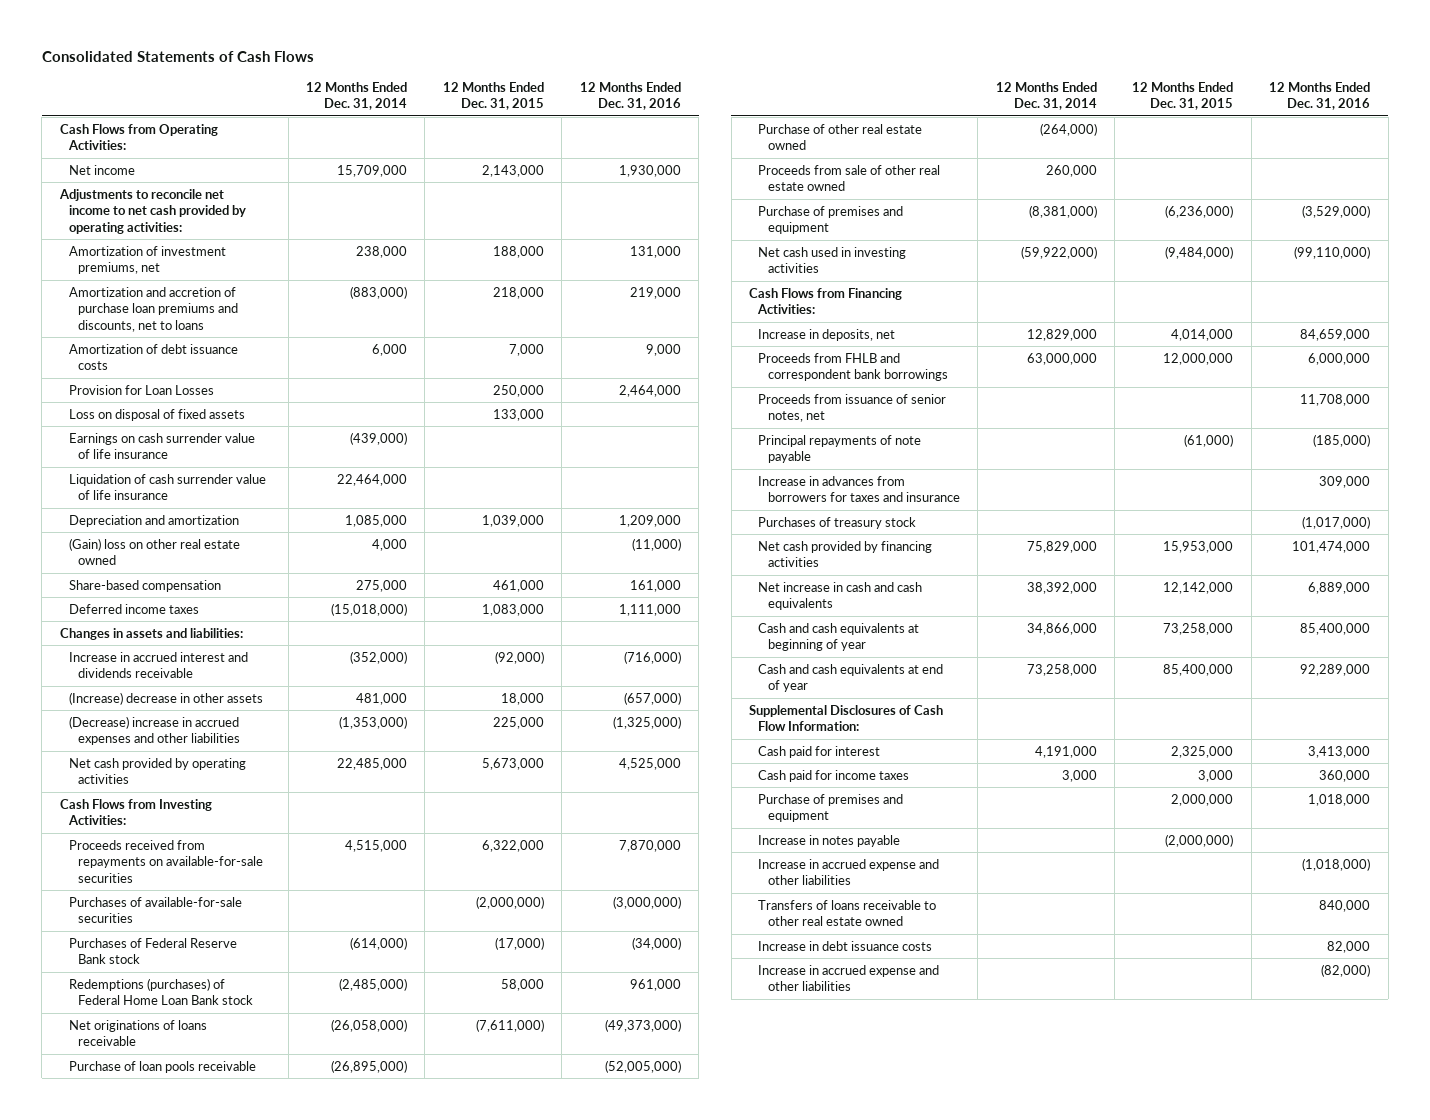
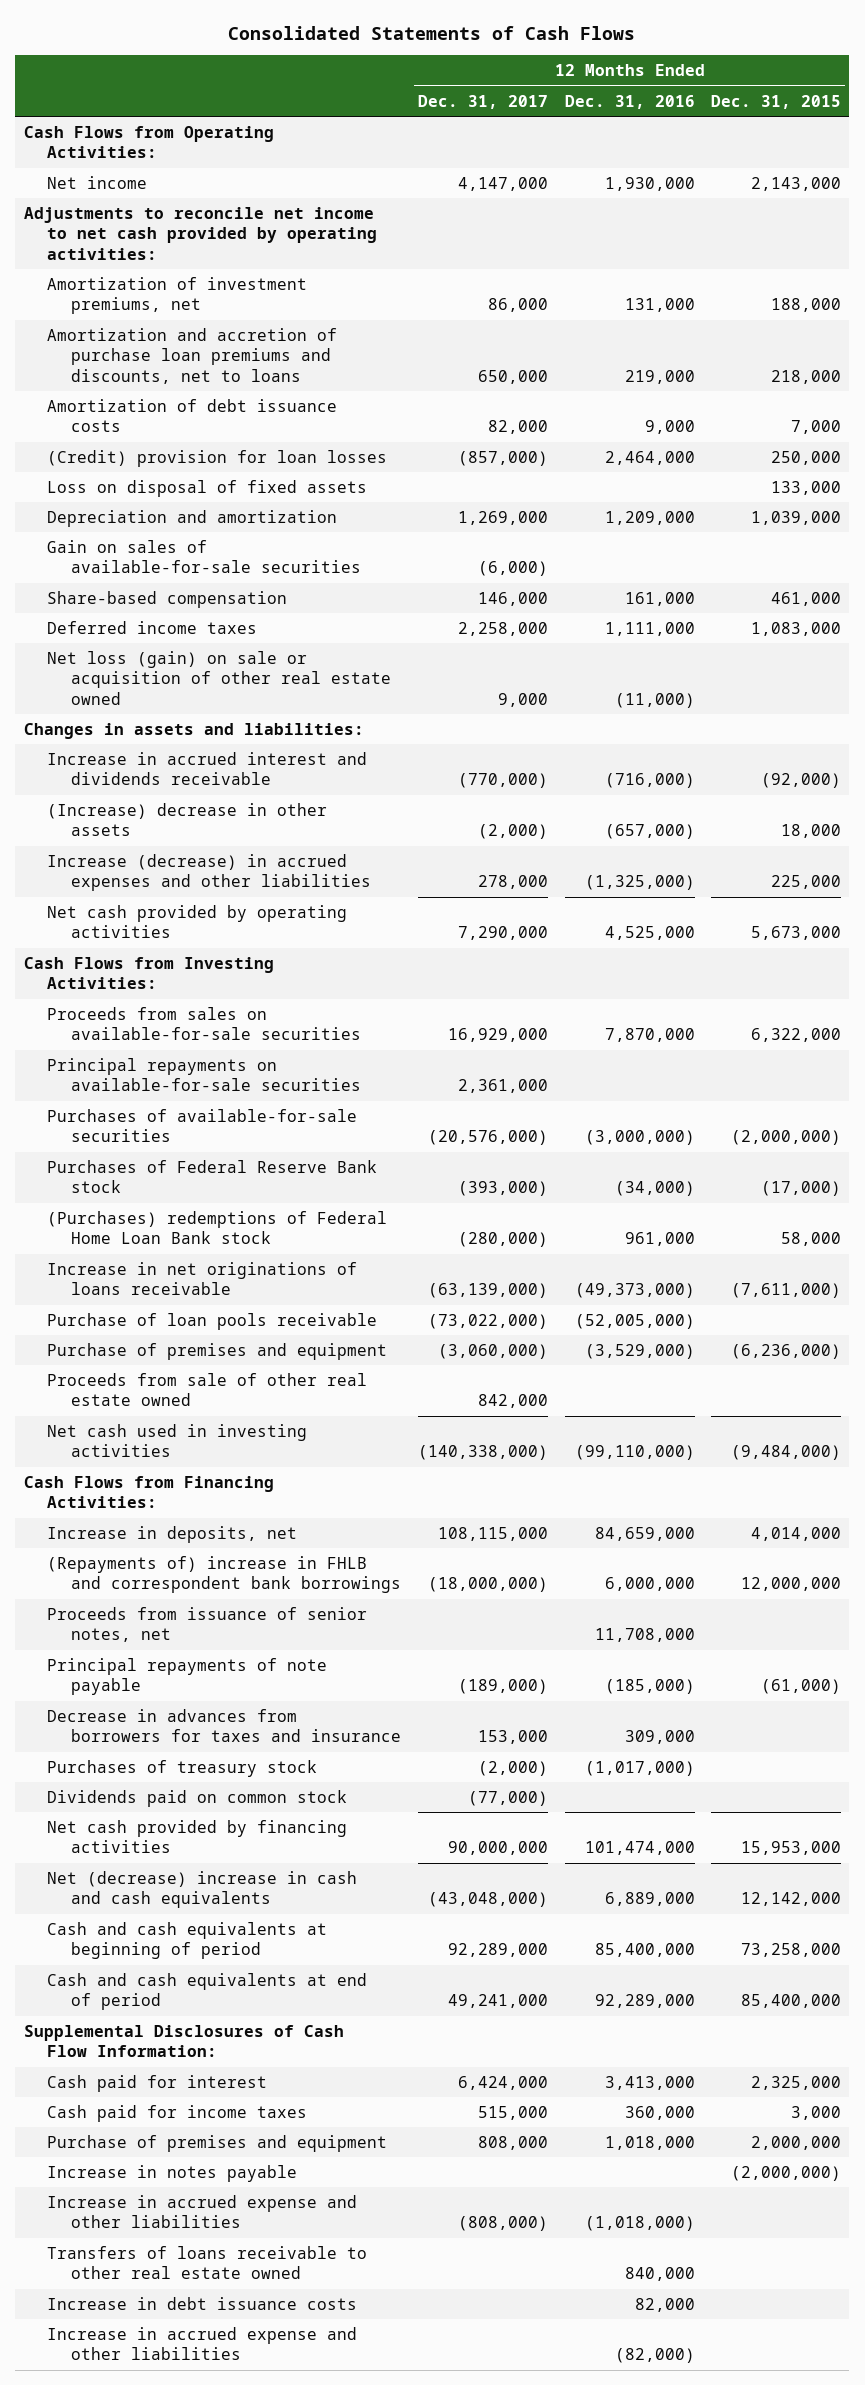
- | 12 Months Ended Dec. 31, 2014 | 12 Months Ended Dec. 31, 2015 | 12 Months Ended Dec. 31, 2016
+ | 12 Months Ended Dec. 31, 2017 | 12 Months Ended Dec. 31, 2016 | 12 Months Ended Dec. 31, 2015
- Provision for Loan Losses | | 250,000 | 2,464,000
+ (Credit) provision for loan losses | (857,000) | 2,464,000 | 250,000
- Earnings on cash surrender value of life insurance | (439,000) | |
- Liquidation of cash surrender value of life insurance | 22,464,000 | |
- (Gain) loss on other real estate owned | 4,000 | | (11,000)
+ Gain on sales of available-for-sale securities | (6,000) | |
+ Net loss (gain) on sale or acquisition of other real estate owned | 9,000 | (11,000) |
- (Decrease) increase in accrued expenses and other liabilities | (1,353,000) | 225,000 | (1,325,000)
+ Increase (decrease) in accrued expenses and other liabilities | 278,000 | (1,325,000) | 225,000
- Proceeds received from repayments on available-for-sale securities | 4,515,000 | 6,322,000 | 7,870,000
+ Proceeds from sales on available-for-sale securities | 16,929,000 | 7,870,000 | 6,322,000
+ Principal repayments on available-for-sale securities | 2,361,000 | |
- Redemptions (purchases) of Federal Home Loan Bank stock | (2,485,000) | 58,000 | 961,000
- Net originations of loans receivable | (26,058,000) | (7,611,000) | (49,373,000)
+ (Purchases) redemptions of Federal Home Loan Bank stock | (280,000) | 961,000 | 58,000
+ Increase in net originations of loans receivable | (63,139,000) | (49,373,000) | (7,611,000)
- Purchase of other real estate owned | (264,000) | |
moved down: Proceeds from sale of other real estate owned | 842,000 | |
- Proceeds from FHLB and correspondent bank borrowings | 63,000,000 | 12,000,000 | 6,000,000
+ (Repayments of) increase in FHLB and correspondent bank borrowings | (18,000,000) | 6,000,000 | 12,000,000
- Increase in advances from borrowers for taxes and insurance | | | 309,000
+ Decrease in advances from borrowers for taxes and insurance | 153,000 | 309,000 |
+ Dividends paid on common stock | (77,000) | |
- Net increase in cash and cash equivalents | 38,392,000 | 12,142,000 | 6,889,000
- Cash and cash equivalents at beginning of year | 34,866,000 | 73,258,000 | 85,400,000
- Cash and cash equivalents at end of year | 73,258,000 | 85,400,000 | 92,289,000
+ Net (decrease) increase in cash and cash equivalents | (43,048,000) | 6,889,000 | 12,142,000
+ Cash and cash equivalents at beginning of period | 92,289,000 | 85,400,000 | 73,258,000
+ Cash and cash equivalents at end of period | 49,241,000 | 92,289,000 | 85,400,000

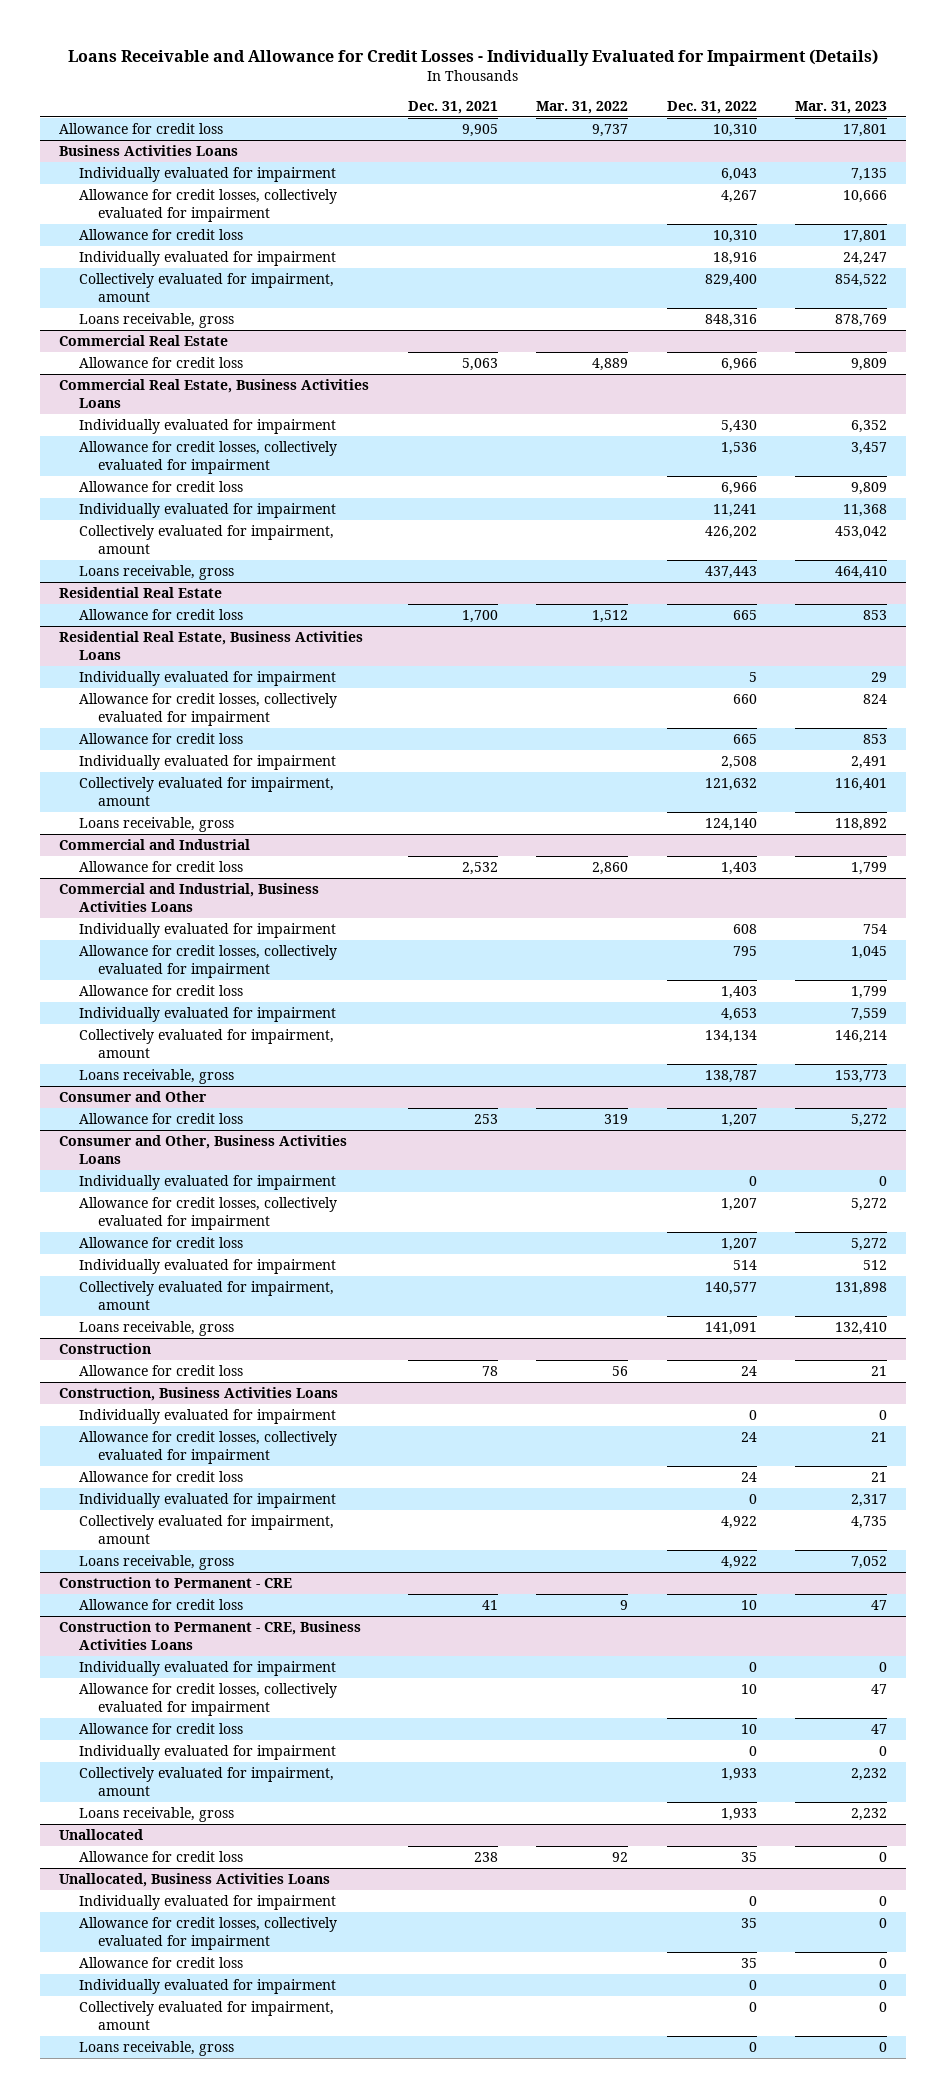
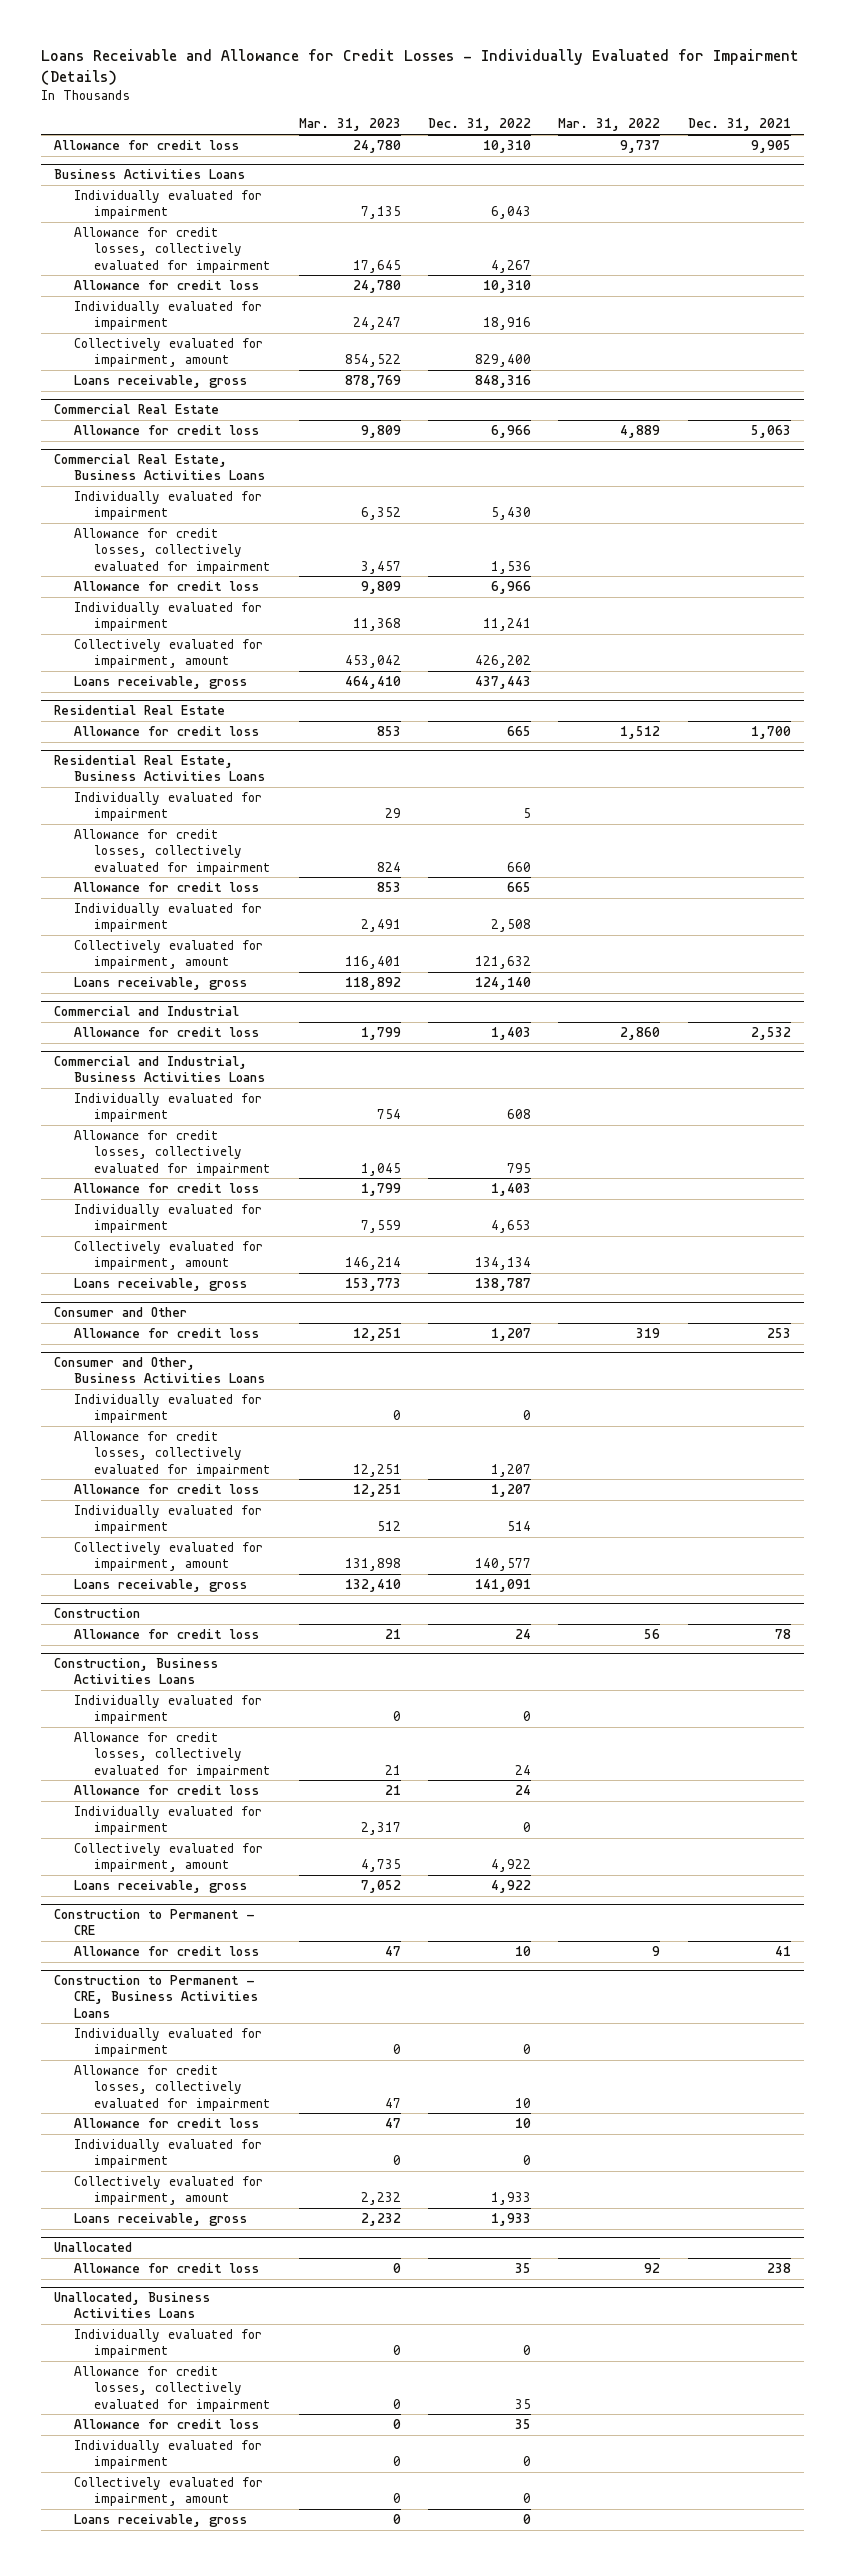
- | Dec. 31, 2021 | Mar. 31, 2022 | Dec. 31, 2022 | Mar. 31, 2023
+ | Mar. 31, 2023 | Dec. 31, 2022 | Mar. 31, 2022 | Dec. 31, 2021
- Allowance for credit loss | 9,905 | 9,737 | 10,310 | 17,801
+ Allowance for credit loss | 24,780 | 10,310 | 9,737 | 9,905
@ Business Activities Loans
- Allowance for credit losses, collectively evaluated for impairment | | | 4,267 | 10,666
- Allowance for credit loss | | | 10,310 | 17,801
+ Allowance for credit losses, collectively evaluated for impairment | 17,645 | 4,267 | |
+ Allowance for credit loss | 24,780 | 10,310 | |
@ Consumer and Other
- Allowance for credit loss | 253 | 319 | 1,207 | 5,272
+ Allowance for credit loss | 12,251 | 1,207 | 319 | 253
@ Consumer and Other, Business Activities Loans
- Allowance for credit losses, collectively evaluated for impairment | | | 1,207 | 5,272
- Allowance for credit loss | | | 1,207 | 5,272
+ Allowance for credit losses, collectively evaluated for impairment | 12,251 | 1,207 | |
+ Allowance for credit loss | 12,251 | 1,207 | |

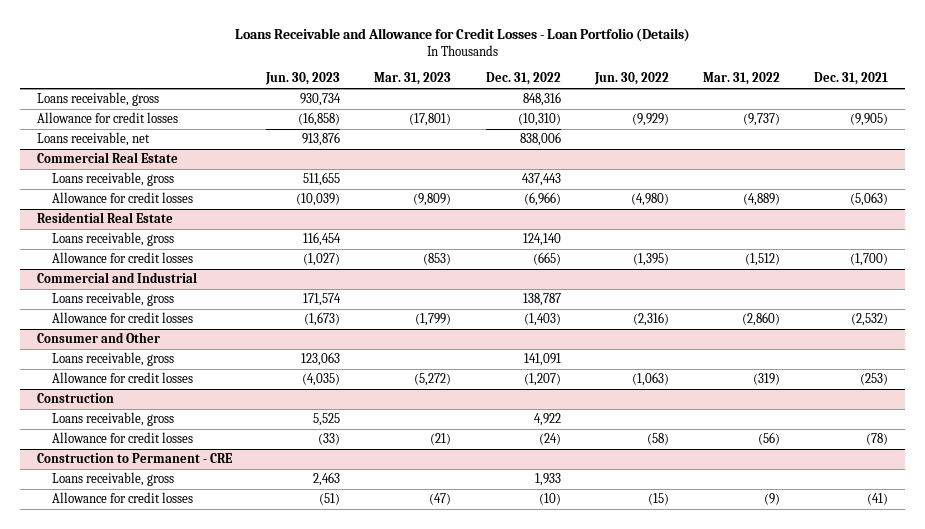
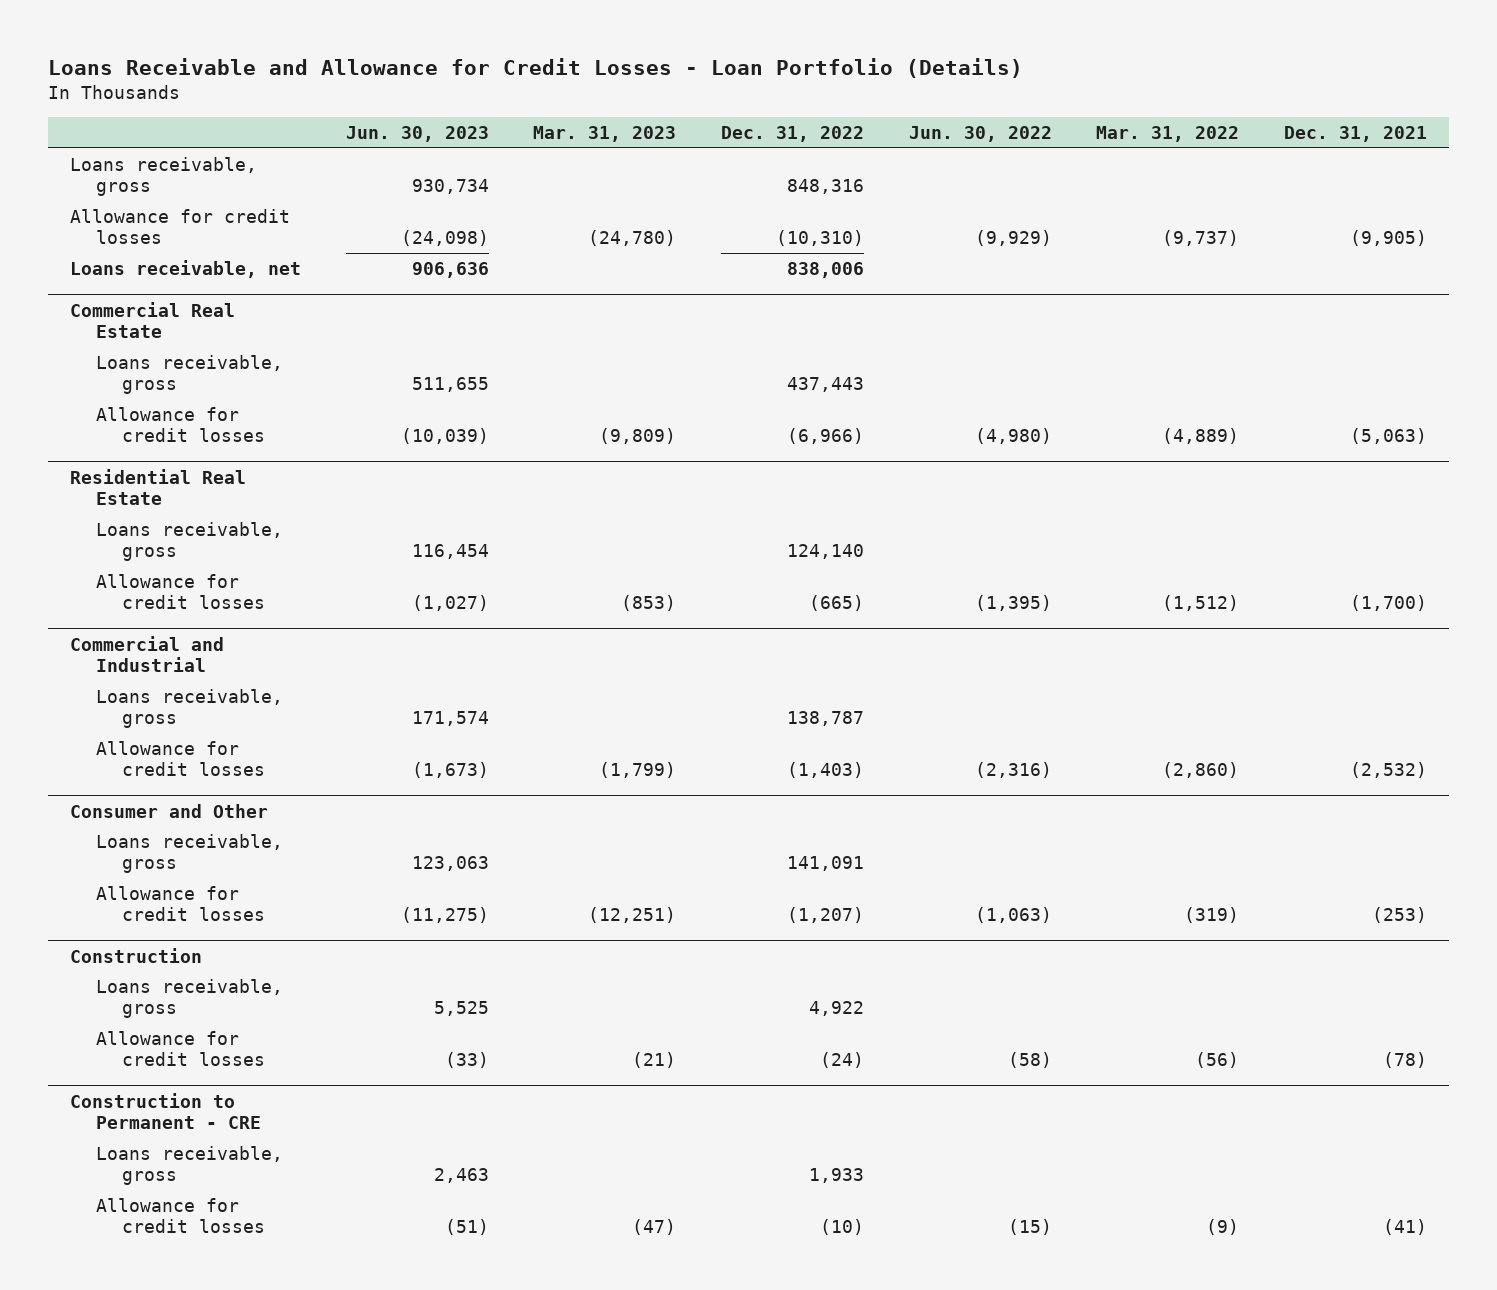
- Allowance for credit losses | (16,858) | (17,801) | (10,310) | (9,929) | (9,737) | (9,905)
- Loans receivable, net | 913,876 | | 838,006 | | |
+ Allowance for credit losses | (24,098) | (24,780) | (10,310) | (9,929) | (9,737) | (9,905)
+ Loans receivable, net | 906,636 | | 838,006 | | |
@ Consumer and Other
- Allowance for credit losses | (4,035) | (5,272) | (1,207) | (1,063) | (319) | (253)
+ Allowance for credit losses | (11,275) | (12,251) | (1,207) | (1,063) | (319) | (253)

